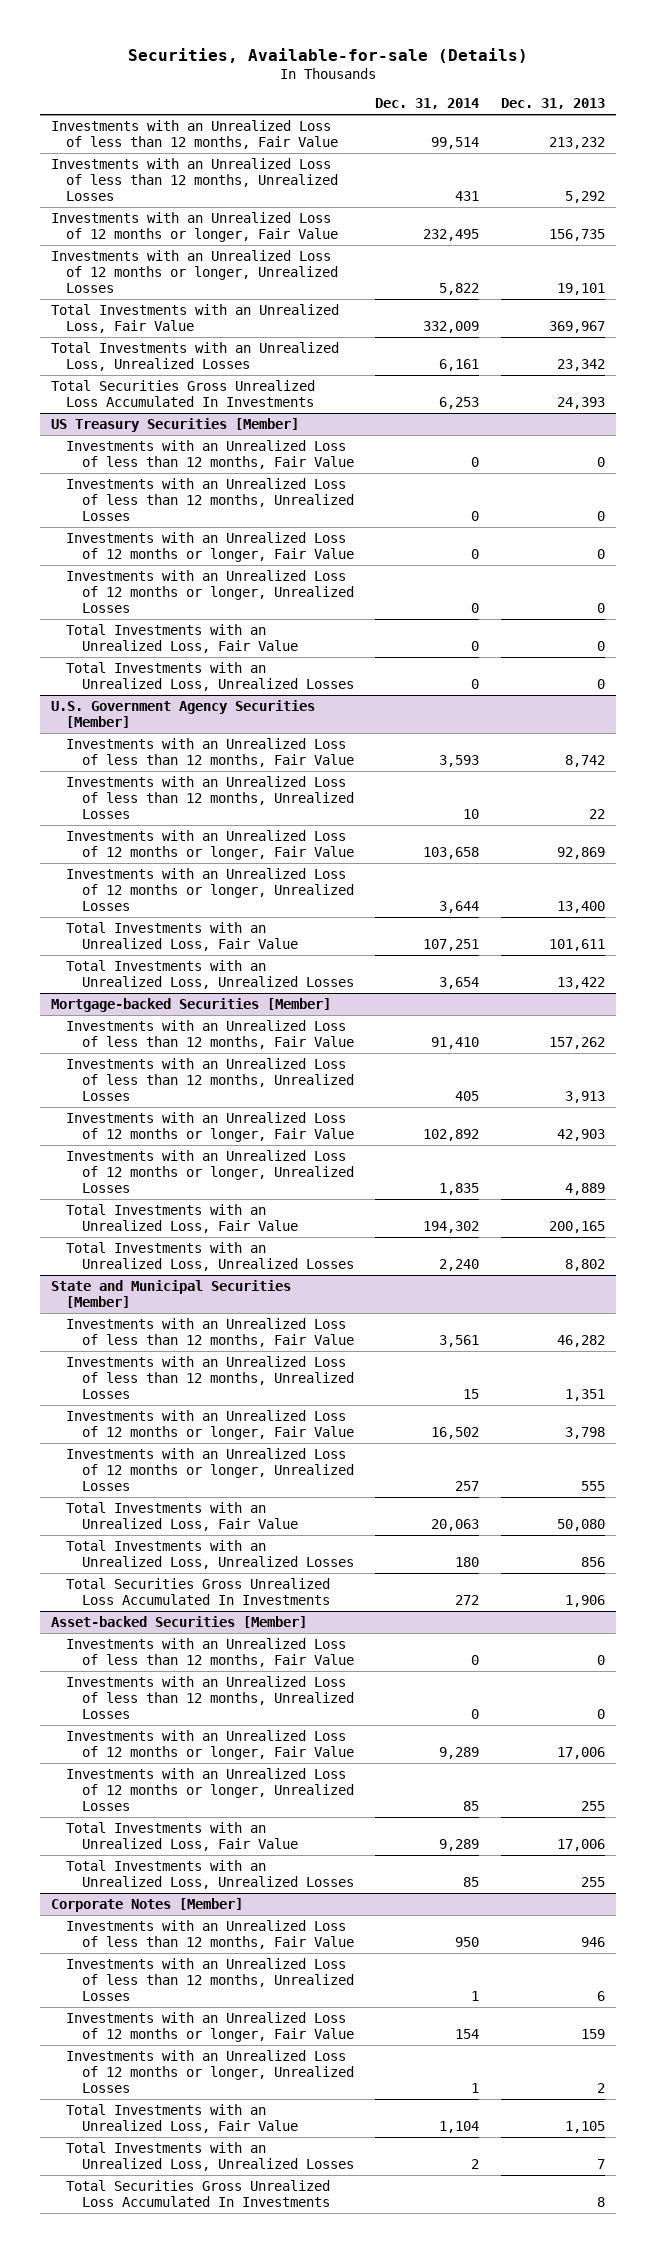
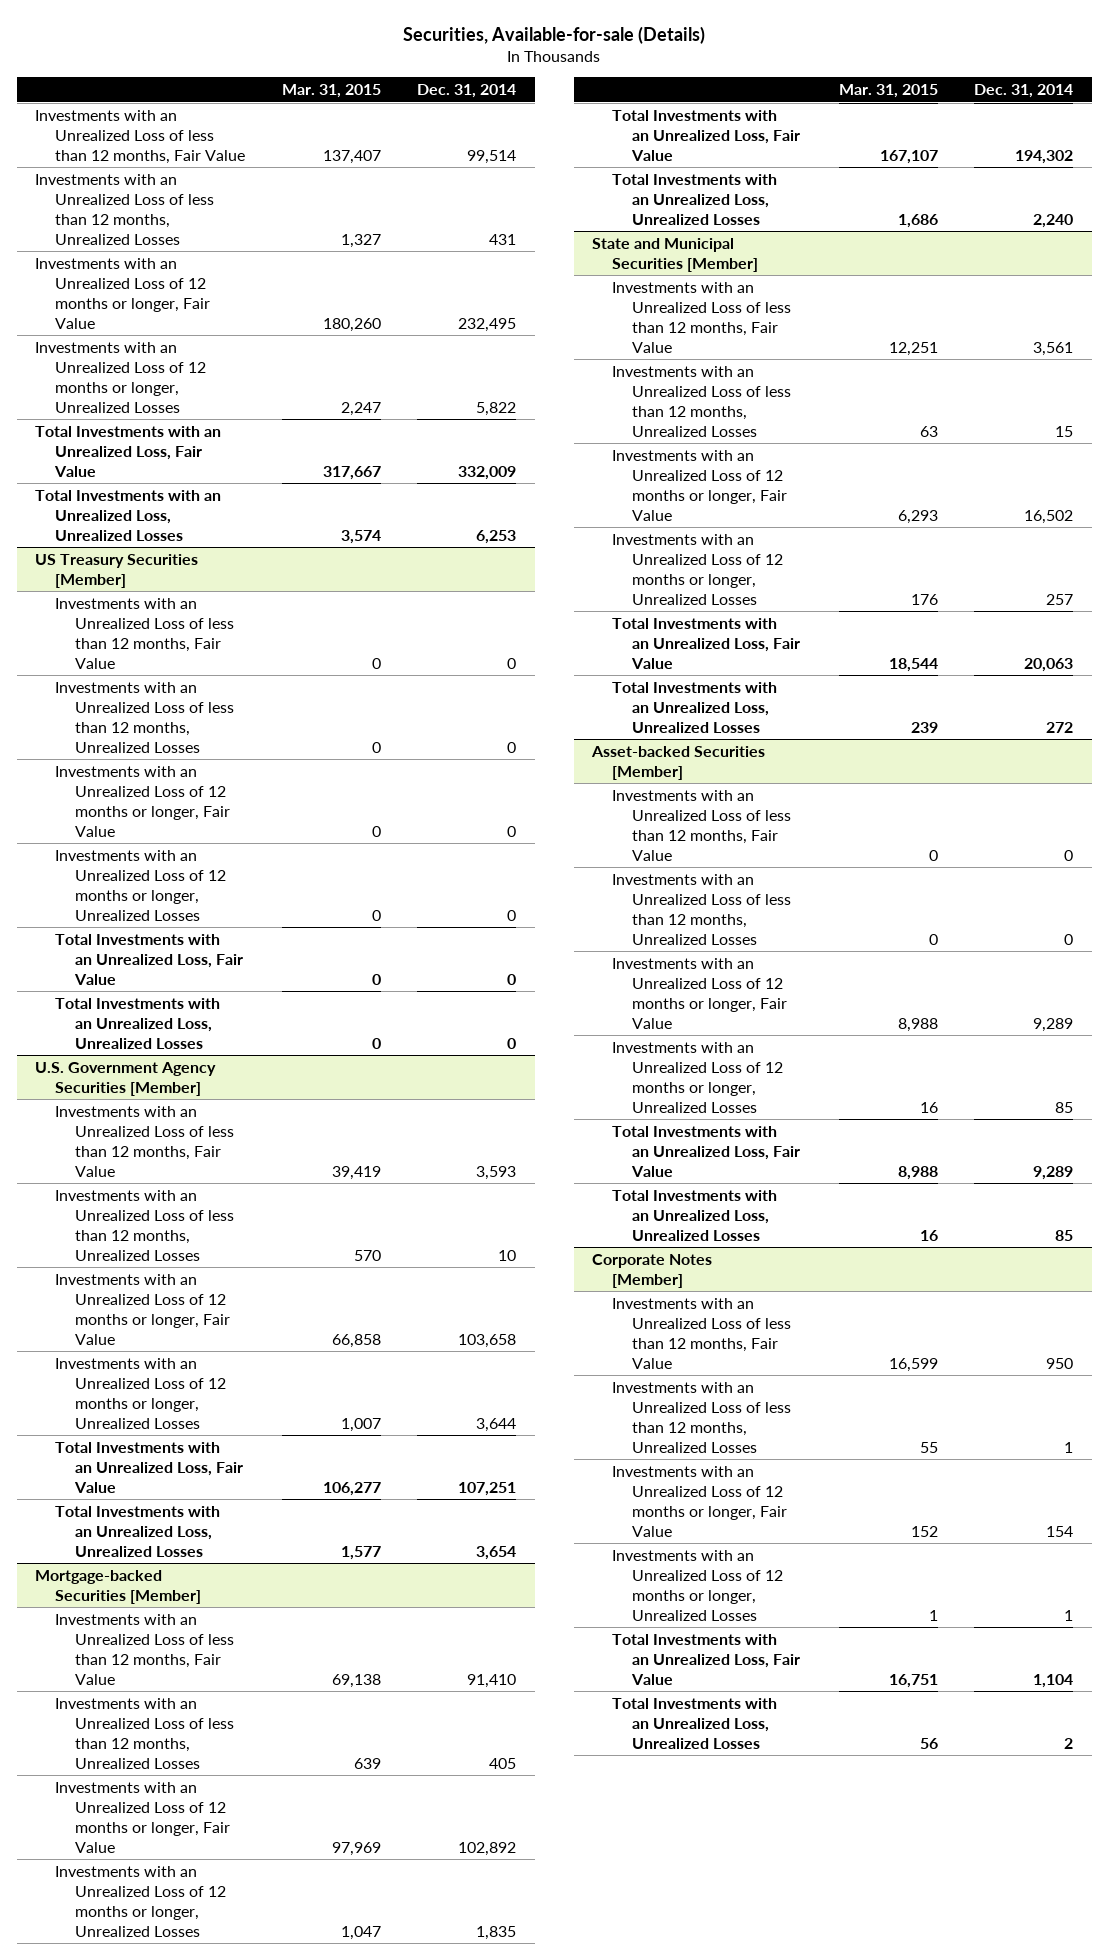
- | Dec. 31, 2014 | Dec. 31, 2013
+ | Mar. 31, 2015 | Dec. 31, 2014
- Total Investments with an Unrealized Loss, Unrealized Losses | 6,161 | 23,342
- Total Securities Gross Unrealized Loss Accumulated In Investments | 6,253 | 24,393
+ Total Investments with an Unrealized Loss, Unrealized Losses | 3,574 | 6,253
@ State and Municipal Securities [Member]
- Total Investments with an Unrealized Loss, Unrealized Losses | 180 | 856
- Total Securities Gross Unrealized Loss Accumulated In Investments | 272 | 1,906
+ Total Investments with an Unrealized Loss, Unrealized Losses | 239 | 272
@ Corporate Notes [Member]
- Total Securities Gross Unrealized Loss Accumulated In Investments | | 8

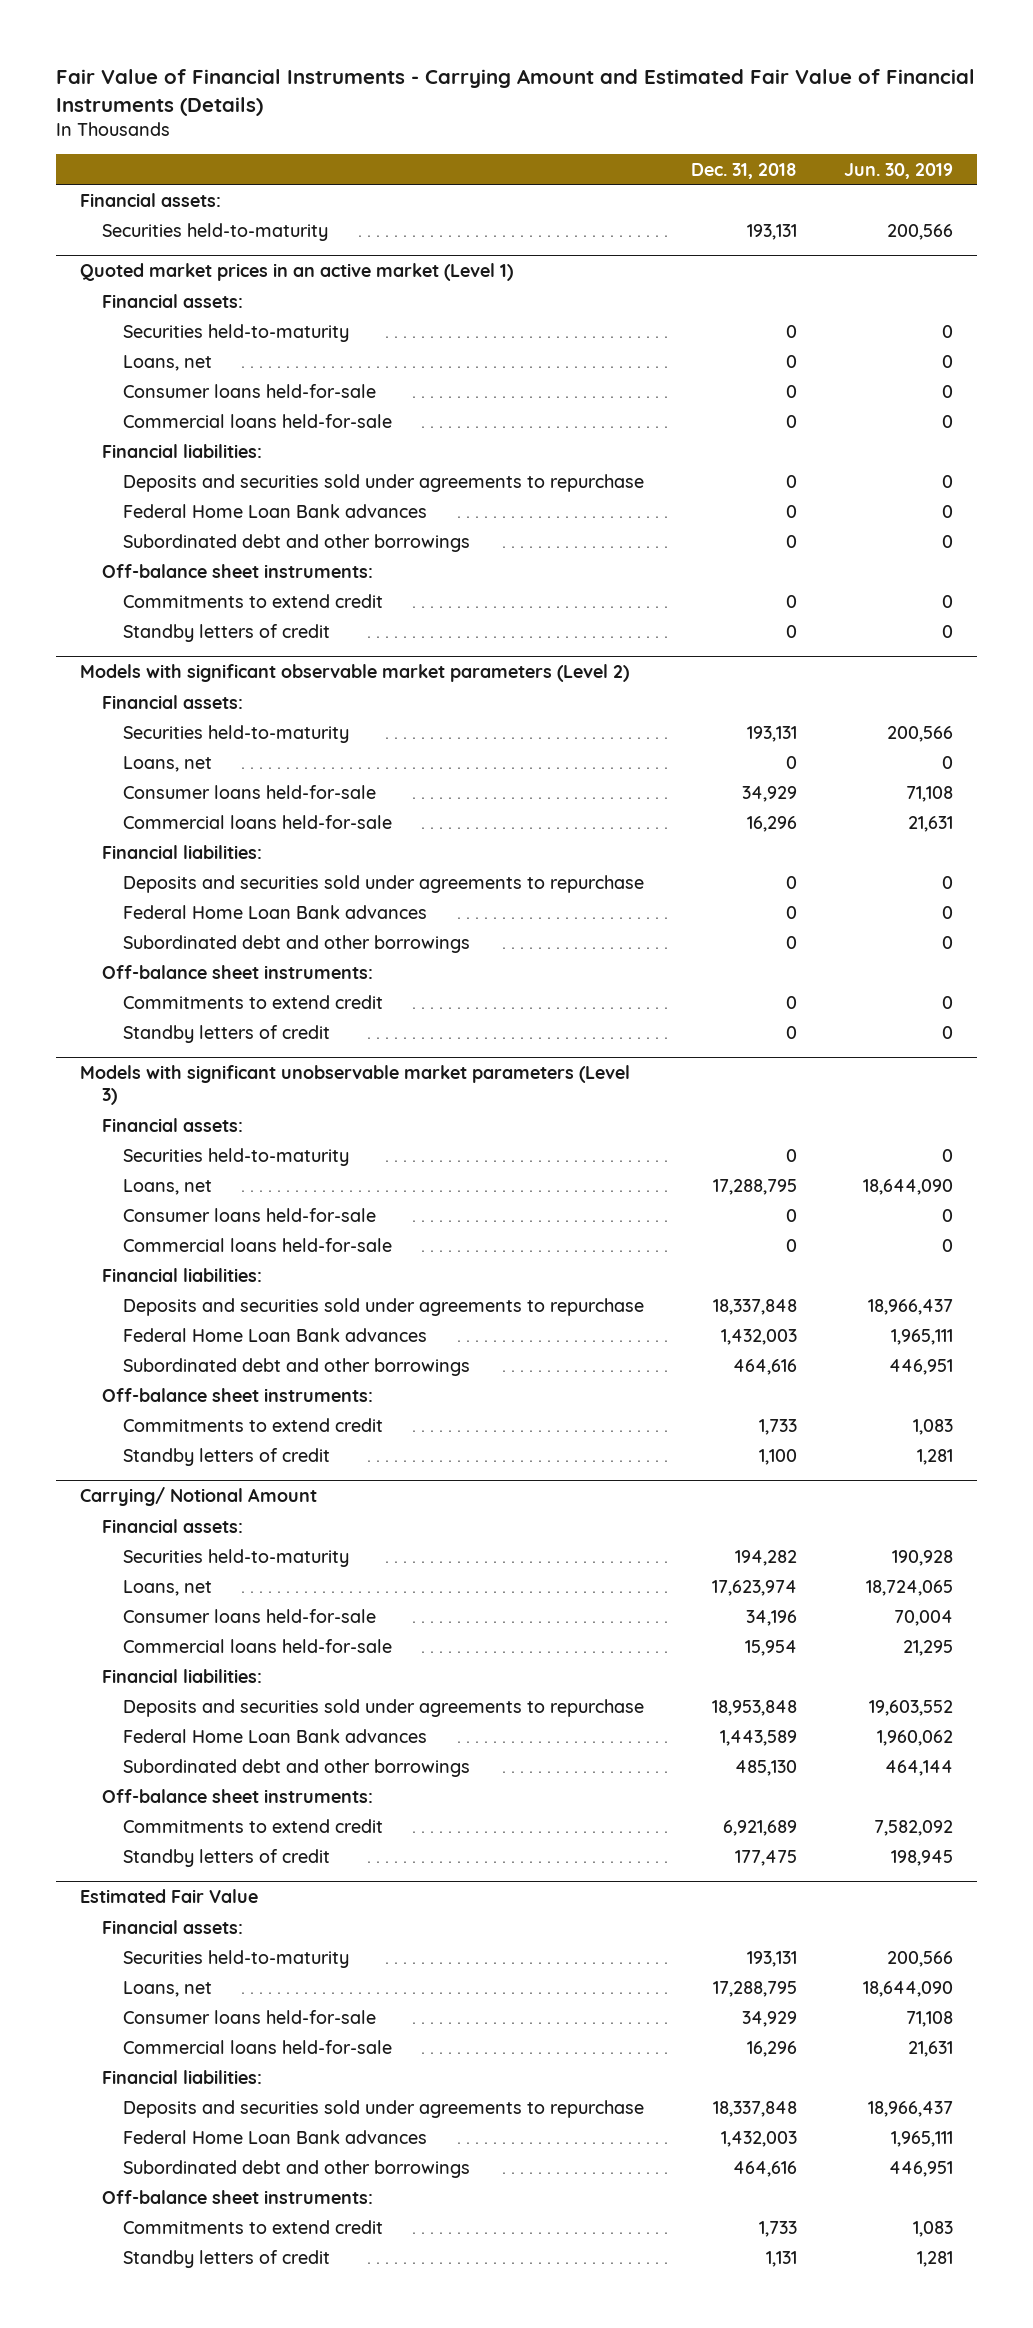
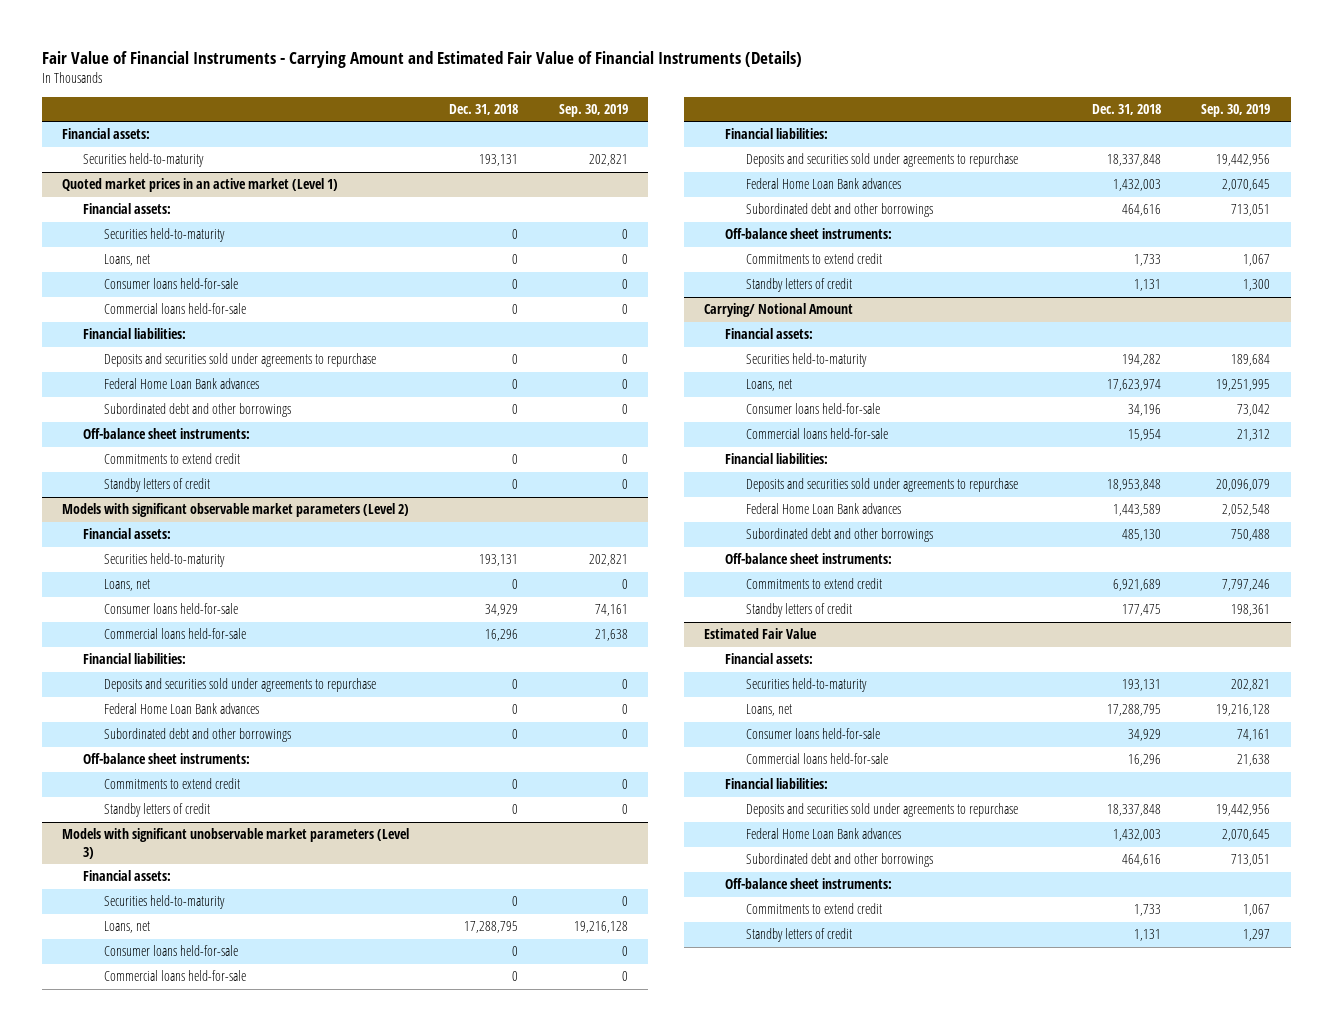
- | Dec. 31, 2018 | Jun. 30, 2019
+ | Dec. 31, 2018 | Sep. 30, 2019
@ Models with significant unobservable market parameters (Level 3)
- Standby letters of credit | 1,100 | 1,281
+ Standby letters of credit | 1,131 | 1,300

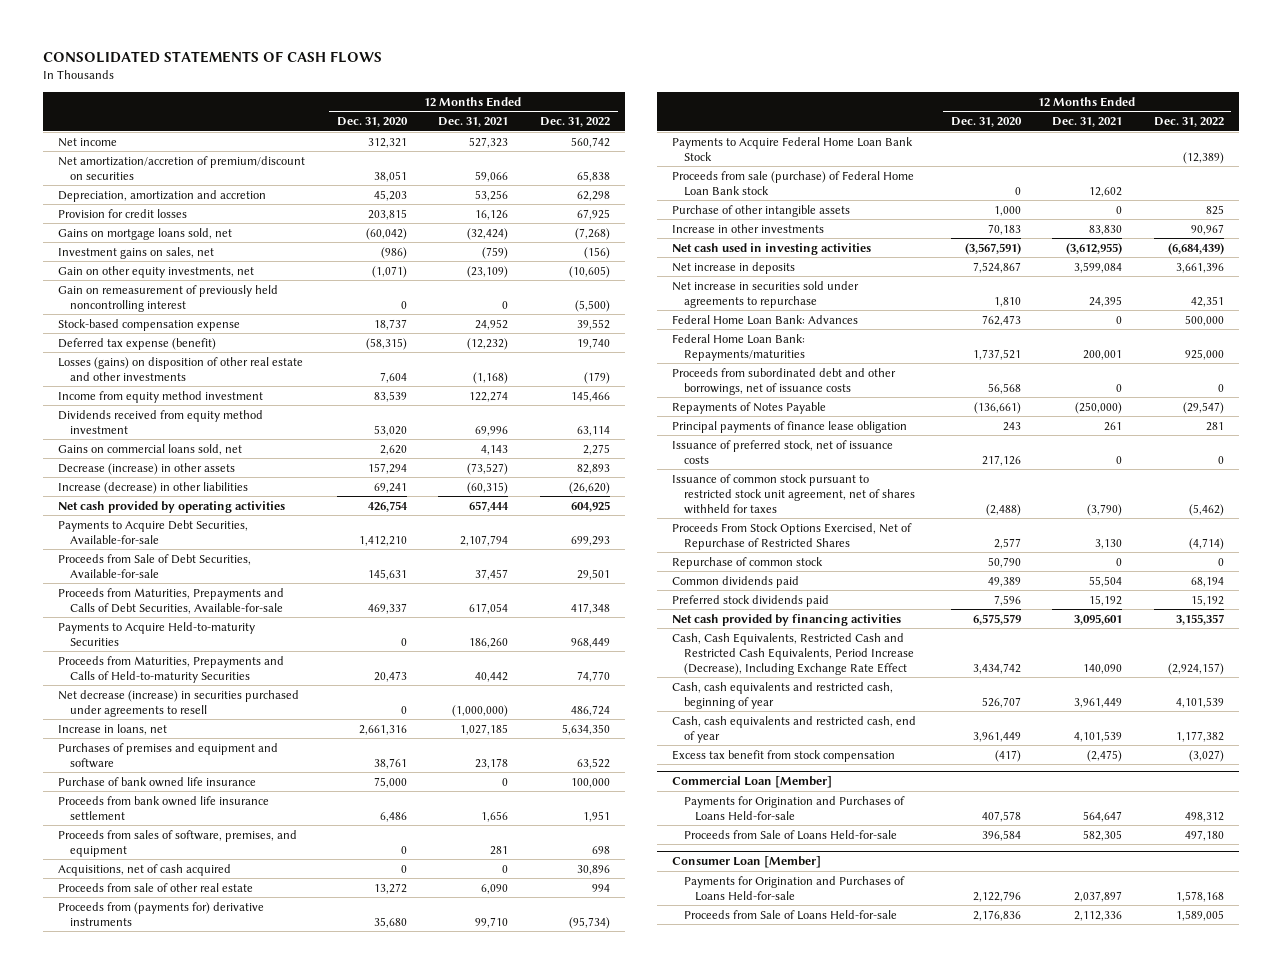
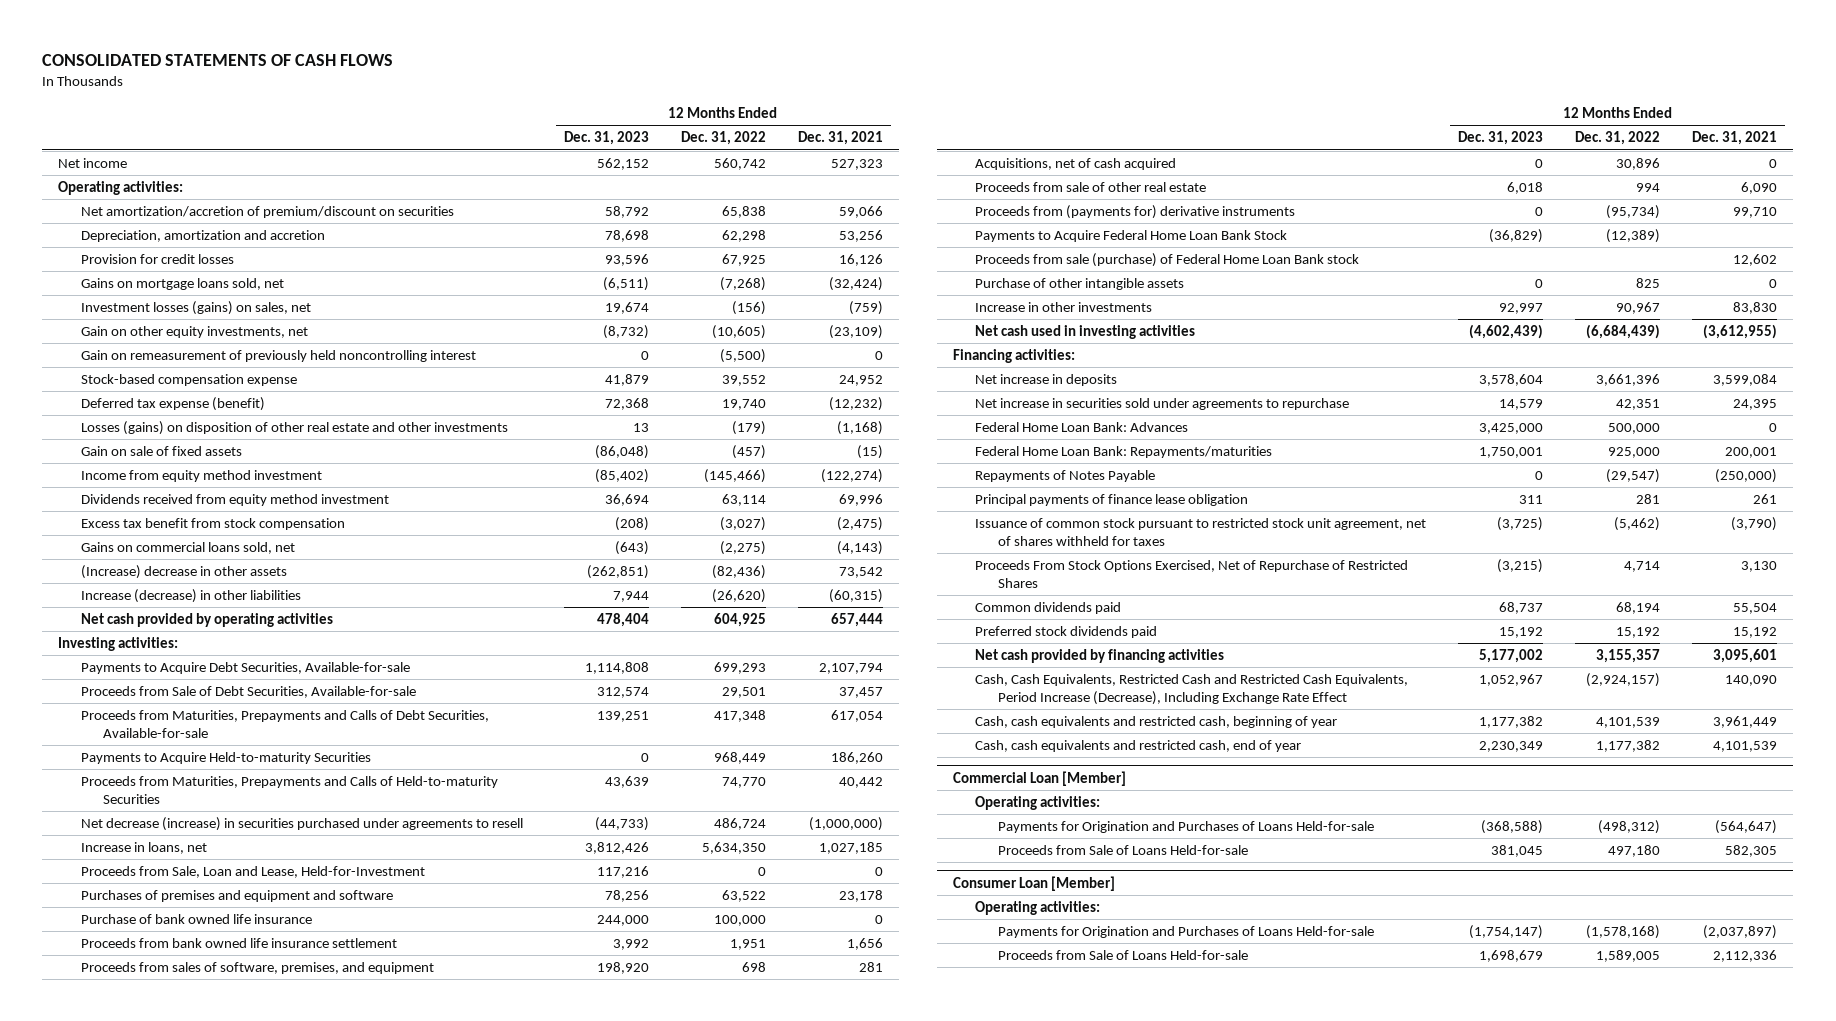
- | 12 Months Ended Dec. 31, 2020 | 12 Months Ended Dec. 31, 2021 | 12 Months Ended Dec. 31, 2022
+ | 12 Months Ended Dec. 31, 2023 | 12 Months Ended Dec. 31, 2022 | 12 Months Ended Dec. 31, 2021
+ Operating activities:
- Investment gains on sales, net | (986) | (759) | (156)
+ Investment losses (gains) on sales, net | 19,674 | (156) | (759)
- Income from equity method investment | 83,539 | 122,274 | 145,466
+ Gain on sale of fixed assets | (86,048) | (457) | (15)
+ Income from equity method investment | (85,402) | (145,466) | (122,274)
- Gains on commercial loans sold, net | 2,620 | 4,143 | 2,275
- Decrease (increase) in other assets | 157,294 | (73,527) | 82,893
moved up: Excess tax benefit from stock compensation | (208) | (3,027) | (2,475)
+ Gains on commercial loans sold, net | (643) | (2,275) | (4,143)
+ (Increase) decrease in other assets | (262,851) | (82,436) | 73,542
+ Investing activities:
+ Proceeds from Sale, Loan and Lease, Held-for-Investment | 117,216 | 0 | 0
+ Financing activities:
- Proceeds from subordinated debt and other borrowings, net of issuance costs | 56,568 | 0 | 0
- Issuance of preferred stock, net of issuance costs | 217,126 | 0 | 0
- Proceeds From Stock Options Exercised, Net of Repurchase of Restricted Shares | 2,577 | 3,130 | (4,714)
- Repurchase of common stock | 50,790 | 0 | 0
+ Proceeds From Stock Options Exercised, Net of Repurchase of Restricted Shares | (3,215) | 4,714 | 3,130
@ Commercial Loan [Member]
- Payments for Origination and Purchases of Loans Held-for-sale | 407,578 | 564,647 | 498,312
+ Operating activities:
+ Payments for Origination and Purchases of Loans Held-for-sale | (368,588) | (498,312) | (564,647)
@ Consumer Loan [Member]
- Payments for Origination and Purchases of Loans Held-for-sale | 2,122,796 | 2,037,897 | 1,578,168
+ Operating activities:
+ Payments for Origination and Purchases of Loans Held-for-sale | (1,754,147) | (1,578,168) | (2,037,897)

